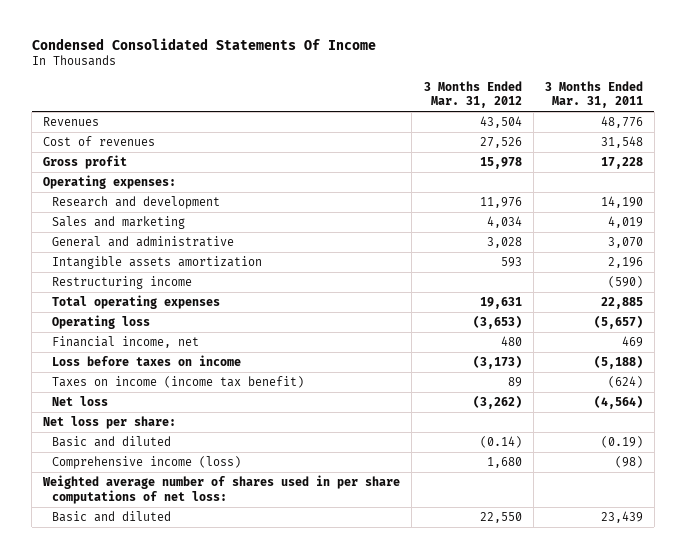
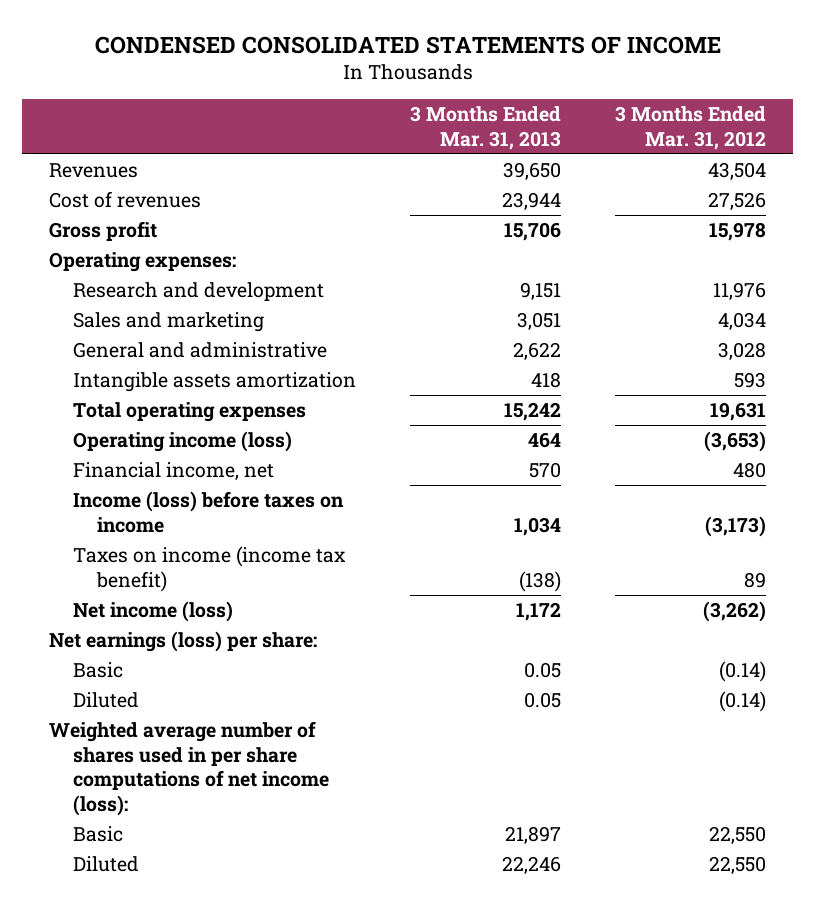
- Condensed Consolidated Statements Of Income
+ CONDENSED CONSOLIDATED STATEMENTS OF INCOME
- | 3 Months Ended Mar. 31, 2012 | 3 Months Ended Mar. 31, 2011
+ | 3 Months Ended Mar. 31, 2013 | 3 Months Ended Mar. 31, 2012
- Restructuring income | | (590)
- Operating loss | (3,653) | (5,657)
+ Operating income (loss) | 464 | (3,653)
- Loss before taxes on income | (3,173) | (5,188)
+ Income (loss) before taxes on income | 1,034 | (3,173)
- Net loss | (3,262) | (4,564)
- Net loss per share:
- Basic and diluted | (0.14) | (0.19)
- Comprehensive income (loss) | 1,680 | (98)
- Weighted average number of shares used in per share computations of net loss:
- Basic and diluted | 22,550 | 23,439
+ Net income (loss) | 1,172 | (3,262)
+ Net earnings (loss) per share:
+ Basic | 0.05 | (0.14)
+ Diluted | 0.05 | (0.14)
+ Weighted average number of shares used in per share computations of net income (loss):
+ Basic | 21,897 | 22,550
+ Diluted | 22,246 | 22,550

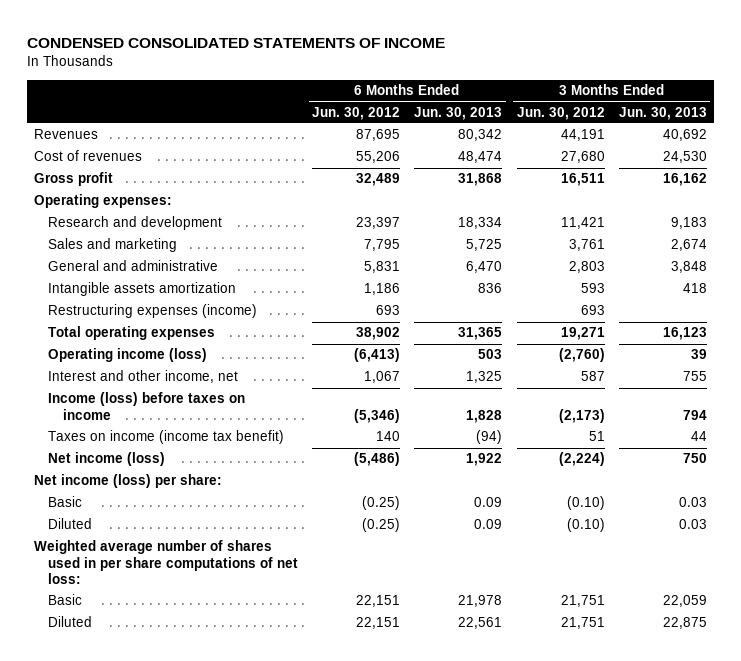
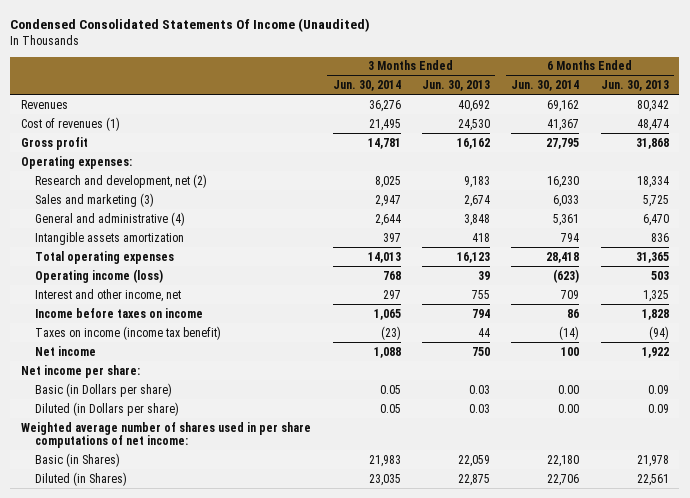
- CONDENSED CONSOLIDATED STATEMENTS OF INCOME
+ Condensed Consolidated Statements Of Income (Unaudited)
- | 6 Months Ended Jun. 30, 2012 | 6 Months Ended Jun. 30, 2013 | 3 Months Ended Jun. 30, 2012 | 3 Months Ended Jun. 30, 2013
+ | 3 Months Ended Jun. 30, 2014 | 3 Months Ended Jun. 30, 2013 | 6 Months Ended Jun. 30, 2014 | 6 Months Ended Jun. 30, 2013
- Cost of revenues | 55,206 | 48,474 | 27,680 | 24,530
+ Cost of revenues (1) | 21,495 | 24,530 | 41,367 | 48,474
- Research and development | 23,397 | 18,334 | 11,421 | 9,183
- Sales and marketing | 7,795 | 5,725 | 3,761 | 2,674
- General and administrative | 5,831 | 6,470 | 2,803 | 3,848
+ Research and development, net (2) | 8,025 | 9,183 | 16,230 | 18,334
+ Sales and marketing (3) | 2,947 | 2,674 | 6,033 | 5,725
+ General and administrative (4) | 2,644 | 3,848 | 5,361 | 6,470
- Restructuring expenses (income) | 693 | | 693 |
- Income (loss) before taxes on income | (5,346) | 1,828 | (2,173) | 794
+ Income before taxes on income | 1,065 | 794 | 86 | 1,828
- Net income (loss) | (5,486) | 1,922 | (2,224) | 750
- Net income (loss) per share:
- Basic | (0.25) | 0.09 | (0.10) | 0.03
- Diluted | (0.25) | 0.09 | (0.10) | 0.03
- Weighted average number of shares used in per share computations of net loss:
- Basic | 22,151 | 21,978 | 21,751 | 22,059
- Diluted | 22,151 | 22,561 | 21,751 | 22,875
+ Net income | 1,088 | 750 | 100 | 1,922
+ Net income per share:
+ Basic (in Dollars per share) | 0.05 | 0.03 | 0.00 | 0.09
+ Diluted (in Dollars per share) | 0.05 | 0.03 | 0.00 | 0.09
+ Weighted average number of shares used in per share computations of net income:
+ Basic (in Shares) | 21,983 | 22,059 | 22,180 | 21,978
+ Diluted (in Shares) | 23,035 | 22,875 | 22,706 | 22,561

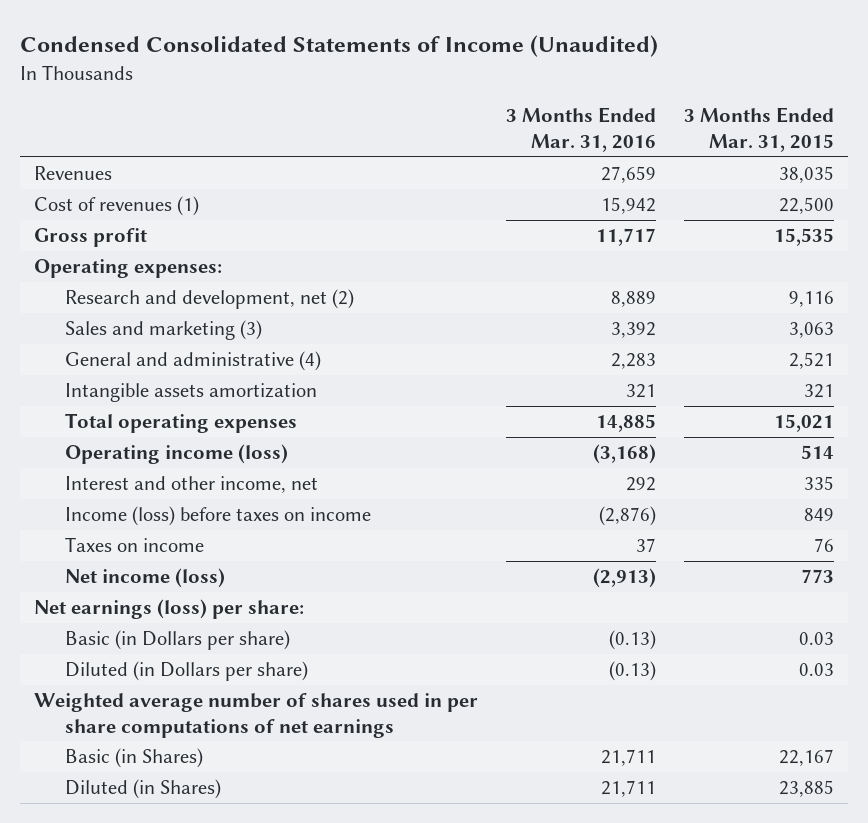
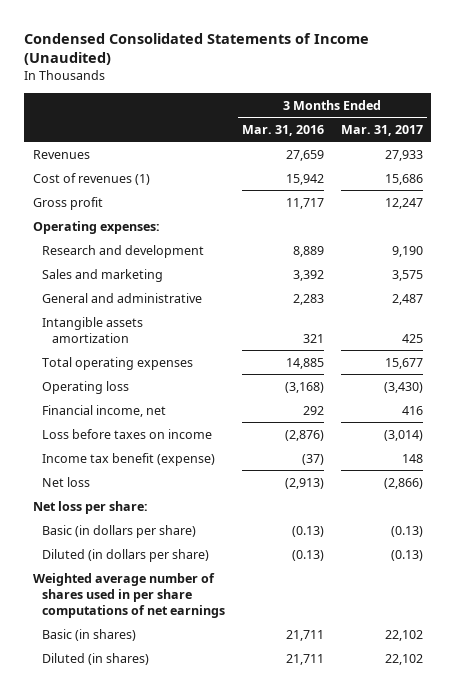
- | 3 Months Ended Mar. 31, 2016 | 3 Months Ended Mar. 31, 2015
+ | 3 Months Ended Mar. 31, 2016 | 3 Months Ended Mar. 31, 2017
- Research and development, net (2) | 8,889 | 9,116
- Sales and marketing (3) | 3,392 | 3,063
- General and administrative (4) | 2,283 | 2,521
+ Research and development | 8,889 | 9,190
+ Sales and marketing | 3,392 | 3,575
+ General and administrative | 2,283 | 2,487
- Operating income (loss) | (3,168) | 514
- Interest and other income, net | 292 | 335
- Income (loss) before taxes on income | (2,876) | 849
- Taxes on income | 37 | 76
- Net income (loss) | (2,913) | 773
- Net earnings (loss) per share:
- Basic (in Dollars per share) | (0.13) | 0.03
- Diluted (in Dollars per share) | (0.13) | 0.03
+ Operating loss | (3,168) | (3,430)
+ Financial income, net | 292 | 416
+ Loss before taxes on income | (2,876) | (3,014)
+ Income tax benefit (expense) | (37) | 148
+ Net loss | (2,913) | (2,866)
+ Net loss per share:
+ Basic (in dollars per share) | (0.13) | (0.13)
+ Diluted (in dollars per share) | (0.13) | (0.13)
- Basic (in Shares) | 21,711 | 22,167
- Diluted (in Shares) | 21,711 | 23,885
+ Basic (in shares) | 21,711 | 22,102
+ Diluted (in shares) | 21,711 | 22,102

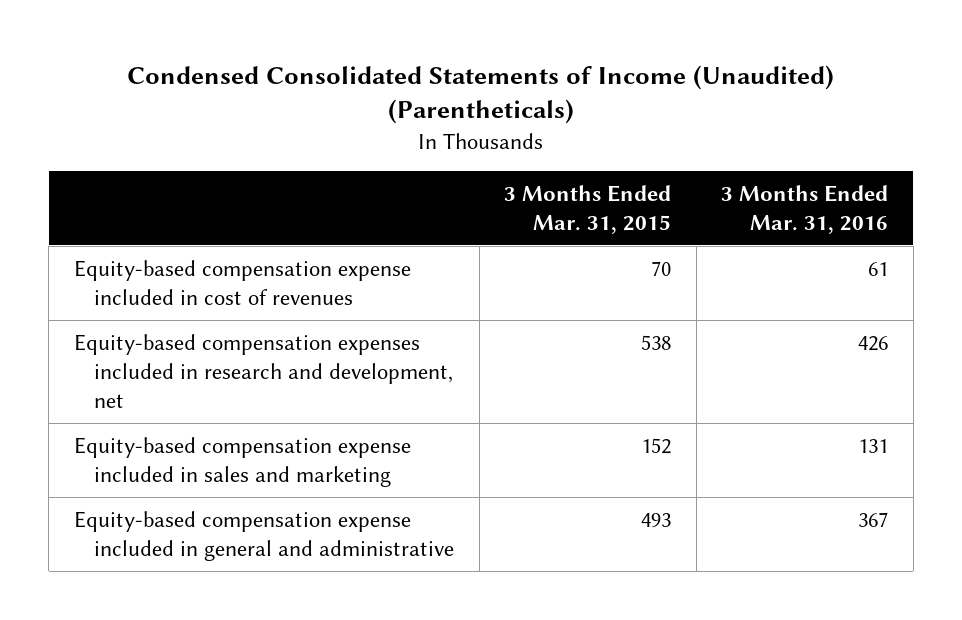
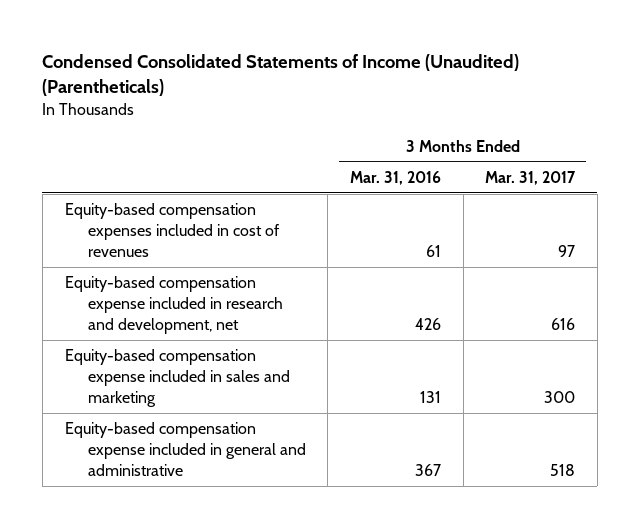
- | 3 Months Ended Mar. 31, 2015 | 3 Months Ended Mar. 31, 2016
+ | 3 Months Ended Mar. 31, 2016 | 3 Months Ended Mar. 31, 2017
- Equity-based compensation expense included in cost of revenues | 70 | 61
- Equity-based compensation expenses included in research and development, net | 538 | 426
+ Equity-based compensation expenses included in cost of revenues | 61 | 97
+ Equity-based compensation expense included in research and development, net | 426 | 616

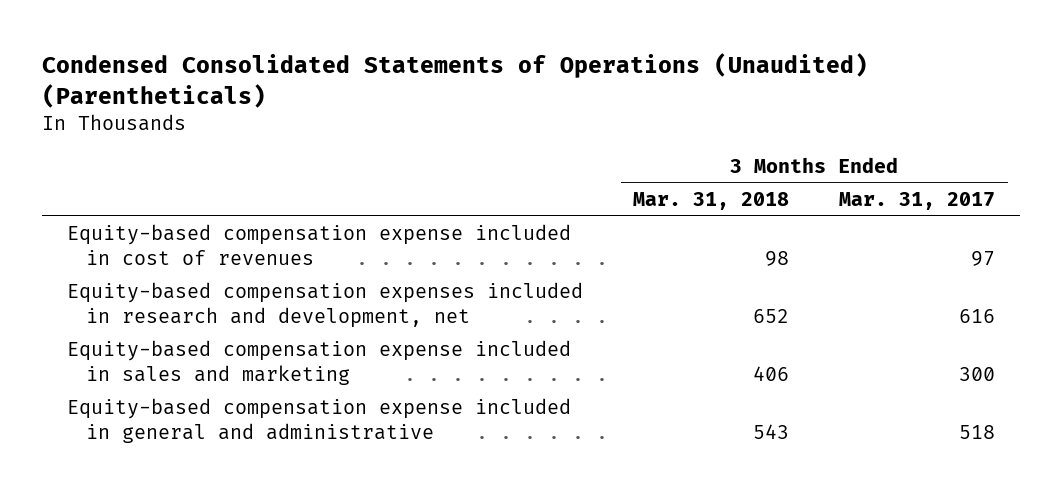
- Condensed Consolidated Statements of Income (Unaudited) (Parentheticals)
+ Condensed Consolidated Statements of Operations (Unaudited) (Parentheticals)
- | 3 Months Ended Mar. 31, 2016 | 3 Months Ended Mar. 31, 2017
+ | 3 Months Ended Mar. 31, 2018 | 3 Months Ended Mar. 31, 2017
- Equity-based compensation expenses included in cost of revenues | 61 | 97
- Equity-based compensation expense included in research and development, net | 426 | 616
+ Equity-based compensation expense included in cost of revenues | 98 | 97
+ Equity-based compensation expenses included in research and development, net | 652 | 616

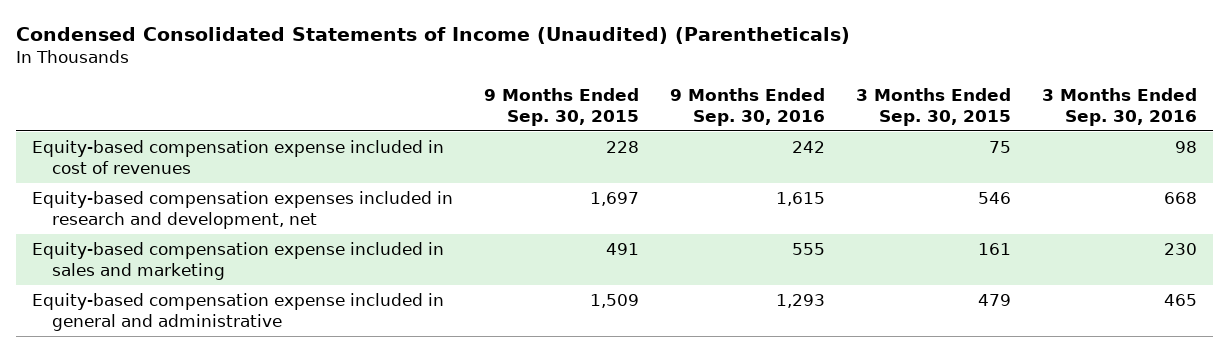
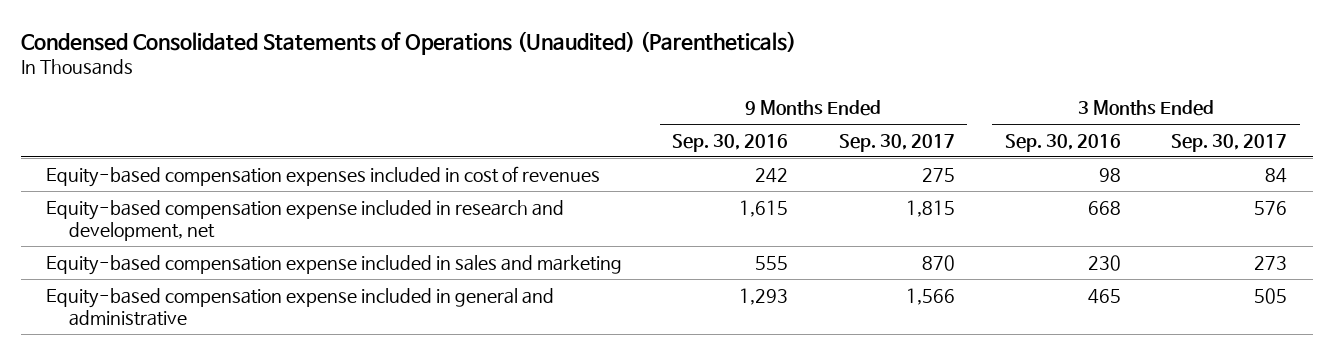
- Condensed Consolidated Statements of Income (Unaudited) (Parentheticals)
+ Condensed Consolidated Statements of Operations (Unaudited) (Parentheticals)
- | 9 Months Ended Sep. 30, 2015 | 9 Months Ended Sep. 30, 2016 | 3 Months Ended Sep. 30, 2015 | 3 Months Ended Sep. 30, 2016
+ | 9 Months Ended Sep. 30, 2016 | 9 Months Ended Sep. 30, 2017 | 3 Months Ended Sep. 30, 2016 | 3 Months Ended Sep. 30, 2017
- Equity-based compensation expense included in cost of revenues | 228 | 242 | 75 | 98
- Equity-based compensation expenses included in research and development, net | 1,697 | 1,615 | 546 | 668
+ Equity-based compensation expenses included in cost of revenues | 242 | 275 | 98 | 84
+ Equity-based compensation expense included in research and development, net | 1,615 | 1,815 | 668 | 576

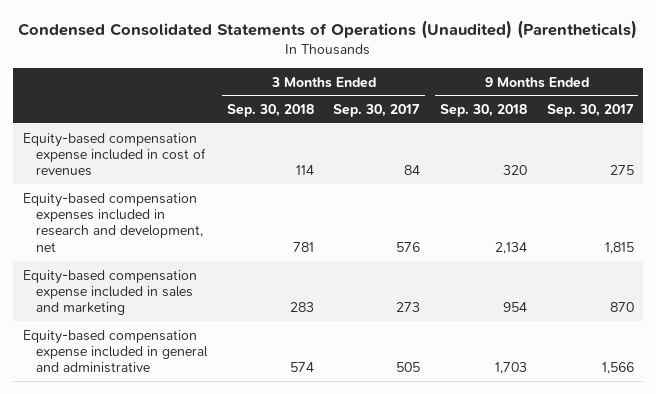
- | 9 Months Ended Sep. 30, 2016 | 9 Months Ended Sep. 30, 2017 | 3 Months Ended Sep. 30, 2016 | 3 Months Ended Sep. 30, 2017
+ | 3 Months Ended Sep. 30, 2018 | 3 Months Ended Sep. 30, 2017 | 9 Months Ended Sep. 30, 2018 | 9 Months Ended Sep. 30, 2017
- Equity-based compensation expenses included in cost of revenues | 242 | 275 | 98 | 84
- Equity-based compensation expense included in research and development, net | 1,615 | 1,815 | 668 | 576
+ Equity-based compensation expense included in cost of revenues | 114 | 84 | 320 | 275
+ Equity-based compensation expenses included in research and development, net | 781 | 576 | 2,134 | 1,815

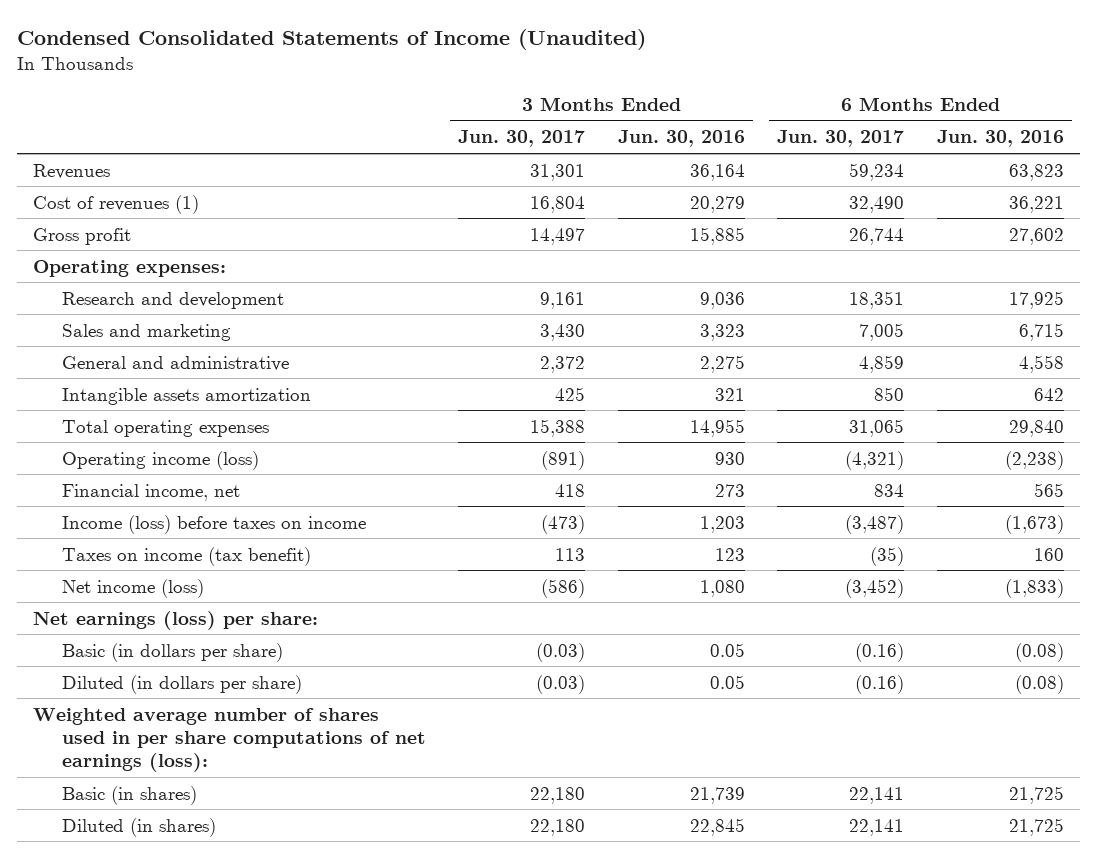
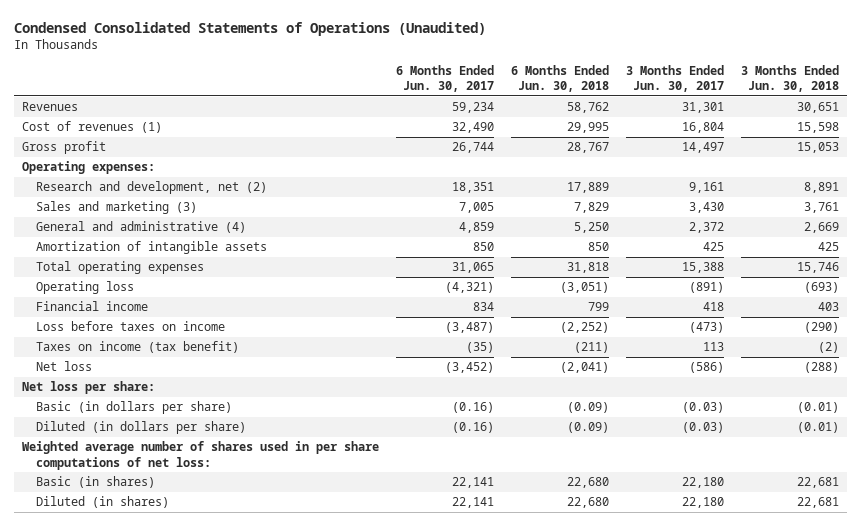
- Condensed Consolidated Statements of Income (Unaudited)
+ Condensed Consolidated Statements of Operations (Unaudited)
- | 3 Months Ended Jun. 30, 2017 | 3 Months Ended Jun. 30, 2016 | 6 Months Ended Jun. 30, 2017 | 6 Months Ended Jun. 30, 2016
+ | 6 Months Ended Jun. 30, 2017 | 6 Months Ended Jun. 30, 2018 | 3 Months Ended Jun. 30, 2017 | 3 Months Ended Jun. 30, 2018
- Research and development | 9,161 | 9,036 | 18,351 | 17,925
- Sales and marketing | 3,430 | 3,323 | 7,005 | 6,715
- General and administrative | 2,372 | 2,275 | 4,859 | 4,558
- Intangible assets amortization | 425 | 321 | 850 | 642
+ Research and development, net (2) | 18,351 | 17,889 | 9,161 | 8,891
+ Sales and marketing (3) | 7,005 | 7,829 | 3,430 | 3,761
+ General and administrative (4) | 4,859 | 5,250 | 2,372 | 2,669
+ Amortization of intangible assets | 850 | 850 | 425 | 425
- Operating income (loss) | (891) | 930 | (4,321) | (2,238)
- Financial income, net | 418 | 273 | 834 | 565
- Income (loss) before taxes on income | (473) | 1,203 | (3,487) | (1,673)
+ Operating loss | (4,321) | (3,051) | (891) | (693)
+ Financial income | 834 | 799 | 418 | 403
+ Loss before taxes on income | (3,487) | (2,252) | (473) | (290)
- Net income (loss) | (586) | 1,080 | (3,452) | (1,833)
- Net earnings (loss) per share:
+ Net loss | (3,452) | (2,041) | (586) | (288)
+ Net loss per share:
- Weighted average number of shares used in per share computations of net earnings (loss):
+ Weighted average number of shares used in per share computations of net loss:

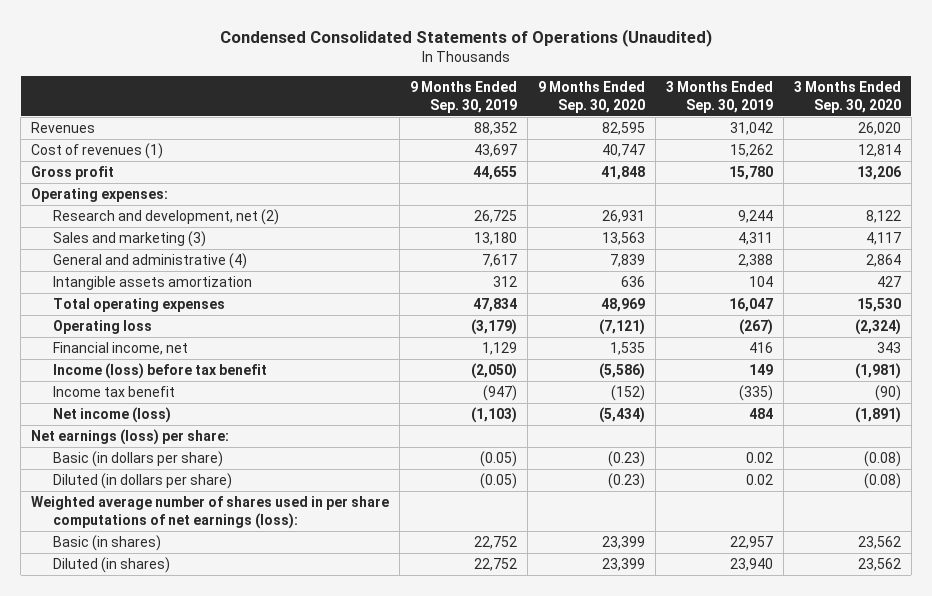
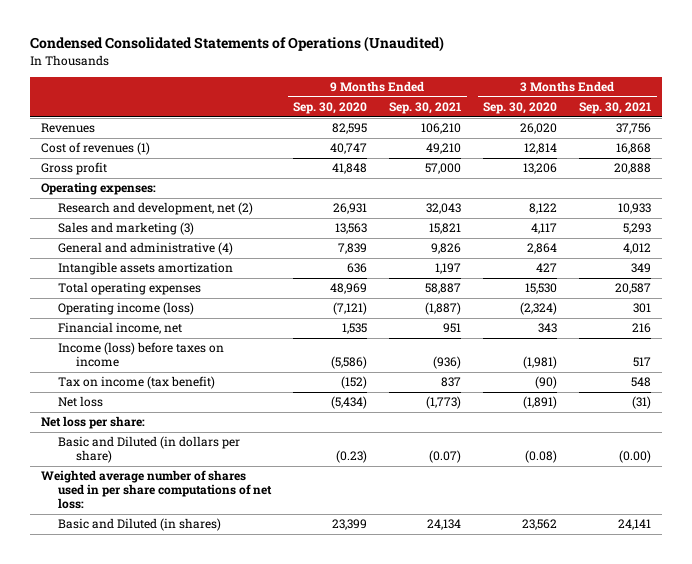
- | 9 Months Ended Sep. 30, 2019 | 9 Months Ended Sep. 30, 2020 | 3 Months Ended Sep. 30, 2019 | 3 Months Ended Sep. 30, 2020
+ | 9 Months Ended Sep. 30, 2020 | 9 Months Ended Sep. 30, 2021 | 3 Months Ended Sep. 30, 2020 | 3 Months Ended Sep. 30, 2021
- Operating loss | (3,179) | (7,121) | (267) | (2,324)
+ Operating income (loss) | (7,121) | (1,887) | (2,324) | 301
- Income (loss) before tax benefit | (2,050) | (5,586) | 149 | (1,981)
- Income tax benefit | (947) | (152) | (335) | (90)
- Net income (loss) | (1,103) | (5,434) | 484 | (1,891)
- Net earnings (loss) per share:
- Basic (in dollars per share) | (0.05) | (0.23) | 0.02 | (0.08)
- Diluted (in dollars per share) | (0.05) | (0.23) | 0.02 | (0.08)
- Weighted average number of shares used in per share computations of net earnings (loss):
- Basic (in shares) | 22,752 | 23,399 | 22,957 | 23,562
- Diluted (in shares) | 22,752 | 23,399 | 23,940 | 23,562
+ Income (loss) before taxes on income | (5,586) | (936) | (1,981) | 517
+ Tax on income (tax benefit) | (152) | 837 | (90) | 548
+ Net loss | (5,434) | (1,773) | (1,891) | (31)
+ Net loss per share:
+ Basic and Diluted (in dollars per share) | (0.23) | (0.07) | (0.08) | (0.00)
+ Weighted average number of shares used in per share computations of net loss:
+ Basic and Diluted (in shares) | 23,399 | 24,134 | 23,562 | 24,141

